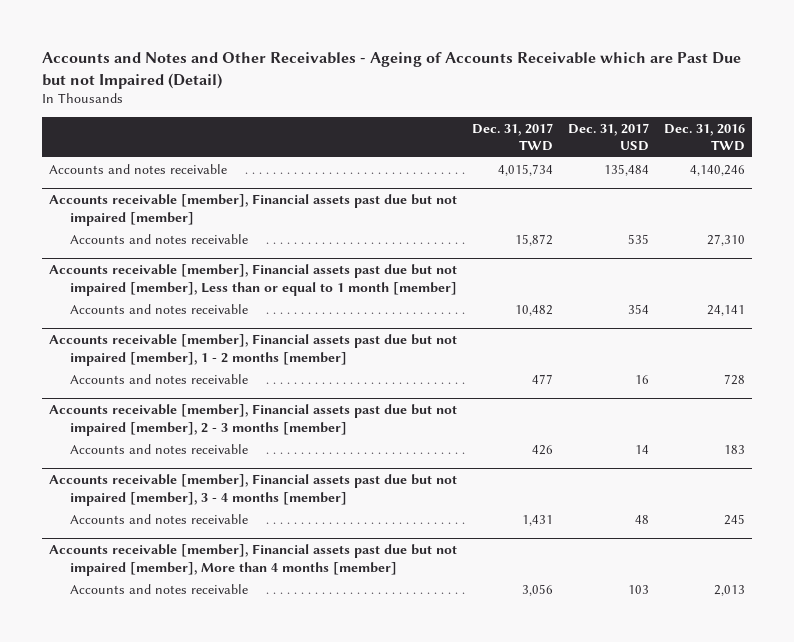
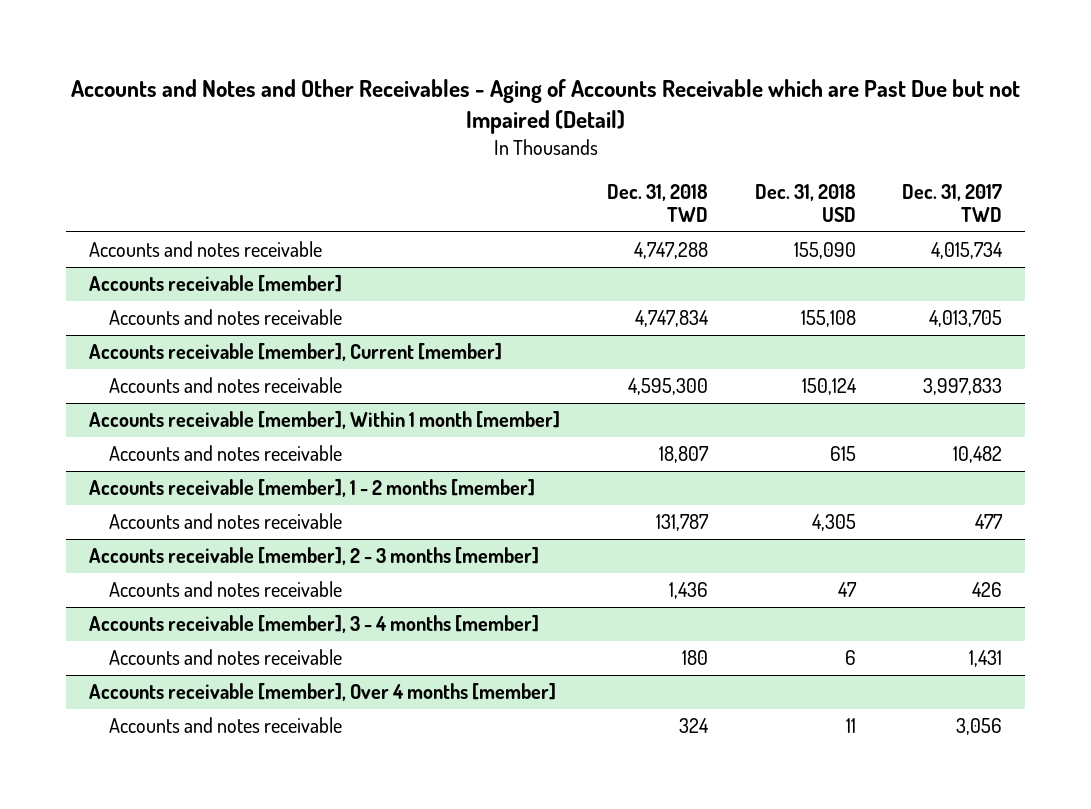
- Accounts and Notes and Other Receivables - Ageing of Accounts Receivable which are Past Due but not Impaired (Detail)
+ Accounts and Notes and Other Receivables - Aging of Accounts Receivable which are Past Due but not Impaired (Detail)
- | Dec. 31, 2017 TWD | Dec. 31, 2017 USD | Dec. 31, 2016 TWD
+ | Dec. 31, 2018 TWD | Dec. 31, 2018 USD | Dec. 31, 2017 TWD
- Accounts receivable [member], Financial assets past due but not impaired [member]
- Accounts and notes receivable | 15,872 | 535 | 27,310
- Accounts receivable [member], Financial assets past due but not impaired [member], Less than or equal to 1 month [member]
+ Accounts receivable [member]
+ Accounts and notes receivable | 4,747,834 | 155,108 | 4,013,705
+ Accounts receivable [member], Current [member]
+ Accounts and notes receivable | 4,595,300 | 150,124 | 3,997,833
+ Accounts receivable [member], Within 1 month [member]
- Accounts receivable [member], Financial assets past due but not impaired [member], 1 - 2 months [member]
+ Accounts receivable [member], 1 - 2 months [member]
- Accounts receivable [member], Financial assets past due but not impaired [member], 2 - 3 months [member]
+ Accounts receivable [member], 2 - 3 months [member]
- Accounts receivable [member], Financial assets past due but not impaired [member], 3 - 4 months [member]
+ Accounts receivable [member], 3 - 4 months [member]
- Accounts receivable [member], Financial assets past due but not impaired [member], More than 4 months [member]
+ Accounts receivable [member], Over 4 months [member]

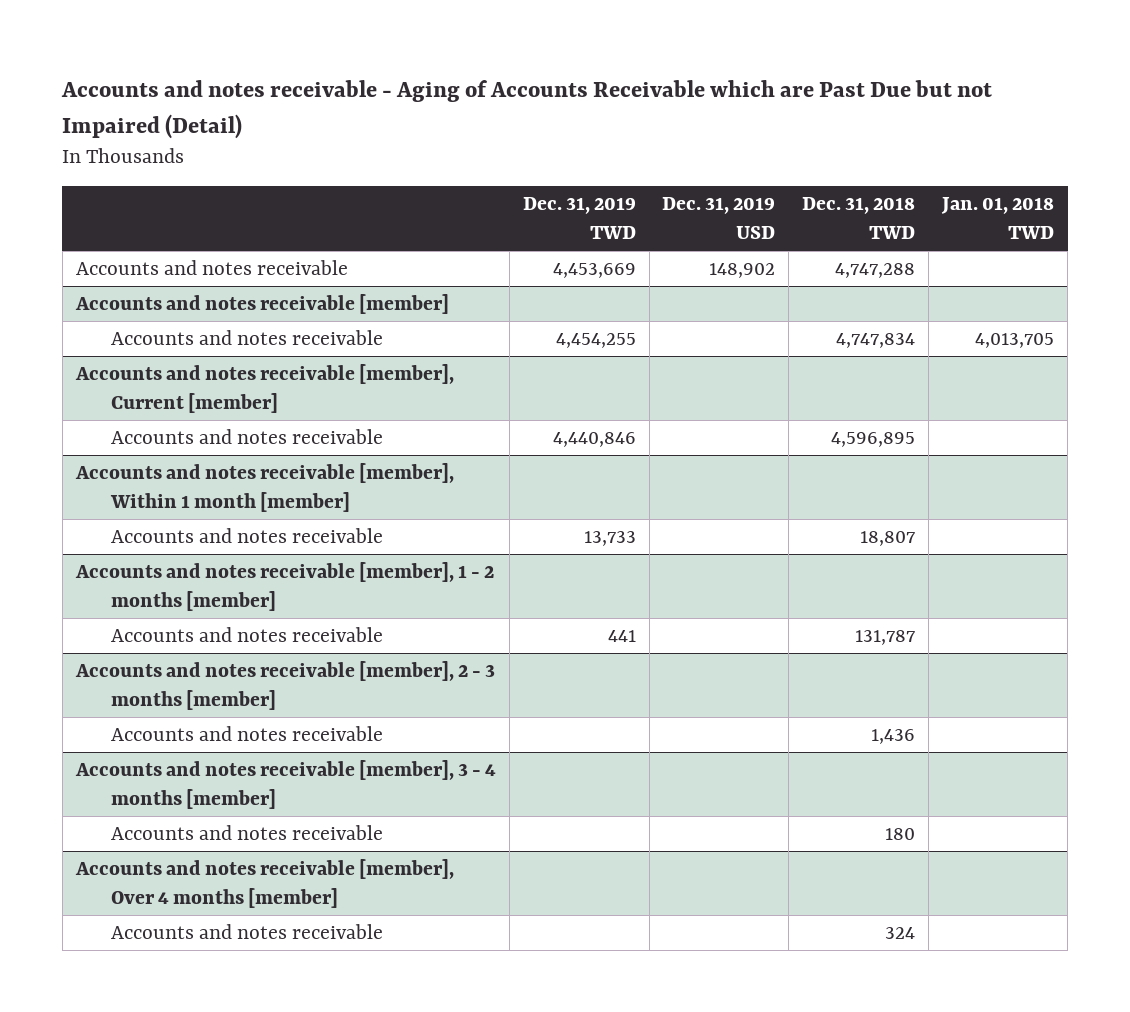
- Accounts and Notes and Other Receivables - Aging of Accounts Receivable which are Past Due but not Impaired (Detail)
+ Accounts and notes receivable - Aging of Accounts Receivable which are Past Due but not Impaired (Detail)
- | Dec. 31, 2018 TWD | Dec. 31, 2018 USD | Dec. 31, 2017 TWD
+ | Dec. 31, 2019 TWD | Dec. 31, 2019 USD | Dec. 31, 2018 TWD | Jan. 01, 2018 TWD
- Accounts receivable [member]
+ Accounts and notes receivable [member]
- Accounts receivable [member], Current [member]
- Accounts and notes receivable | 4,595,300 | 150,124 | 3,997,833
- Accounts receivable [member], Within 1 month [member]
+ Accounts and notes receivable [member], Current [member]
+ Accounts and notes receivable | 4,440,846 | | 4,596,895 |
+ Accounts and notes receivable [member], Within 1 month [member]
- Accounts receivable [member], 1 - 2 months [member]
+ Accounts and notes receivable [member], 1 - 2 months [member]
- Accounts receivable [member], 2 - 3 months [member]
+ Accounts and notes receivable [member], 2 - 3 months [member]
- Accounts receivable [member], 3 - 4 months [member]
+ Accounts and notes receivable [member], 3 - 4 months [member]
- Accounts receivable [member], Over 4 months [member]
+ Accounts and notes receivable [member], Over 4 months [member]

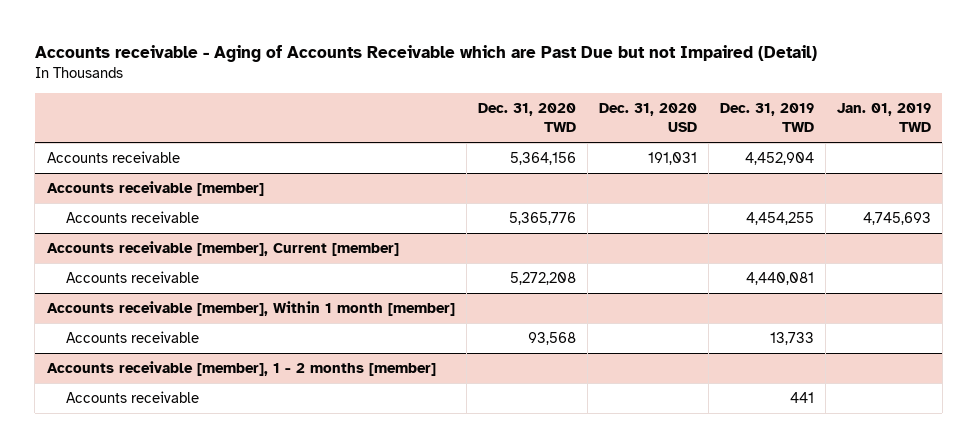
- Accounts and notes receivable - Aging of Accounts Receivable which are Past Due but not Impaired (Detail)
+ Accounts receivable - Aging of Accounts Receivable which are Past Due but not Impaired (Detail)
- | Dec. 31, 2019 TWD | Dec. 31, 2019 USD | Dec. 31, 2018 TWD | Jan. 01, 2018 TWD
+ | Dec. 31, 2020 TWD | Dec. 31, 2020 USD | Dec. 31, 2019 TWD | Jan. 01, 2019 TWD
- Accounts and notes receivable | 4,453,669 | 148,902 | 4,747,288 |
- Accounts and notes receivable [member]
- Accounts and notes receivable | 4,454,255 | | 4,747,834 | 4,013,705
- Accounts and notes receivable [member], Current [member]
- Accounts and notes receivable | 4,440,846 | | 4,596,895 |
- Accounts and notes receivable [member], Within 1 month [member]
- Accounts and notes receivable | 13,733 | | 18,807 |
- Accounts and notes receivable [member], 1 - 2 months [member]
- Accounts and notes receivable | 441 | | 131,787 |
- Accounts and notes receivable [member], 2 - 3 months [member]
- Accounts and notes receivable | | | 1,436 |
- Accounts and notes receivable [member], 3 - 4 months [member]
- Accounts and notes receivable | | | 180 |
- Accounts and notes receivable [member], Over 4 months [member]
- Accounts and notes receivable | | | 324 |
+ Accounts receivable | 5,364,156 | 191,031 | 4,452,904 |
+ Accounts receivable [member]
+ Accounts receivable | 5,365,776 | | 4,454,255 | 4,745,693
+ Accounts receivable [member], Current [member]
+ Accounts receivable | 5,272,208 | | 4,440,081 |
+ Accounts receivable [member], Within 1 month [member]
+ Accounts receivable | 93,568 | | 13,733 |
+ Accounts receivable [member], 1 - 2 months [member]
+ Accounts receivable | | | 441 |

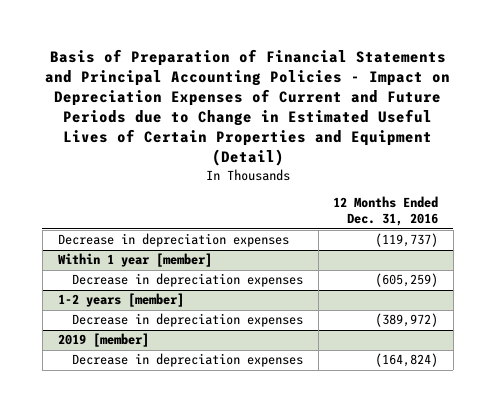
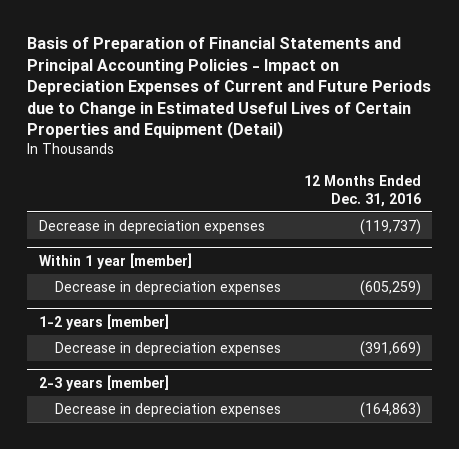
@ 1-2 years [member]
- Decrease in depreciation expenses | (389,972)
- 2019 [member]
- Decrease in depreciation expenses | (164,824)
@ 1-2 years [member]
+ Decrease in depreciation expenses | (391,669)
+ 2-3 years [member]
+ Decrease in depreciation expenses | (164,863)

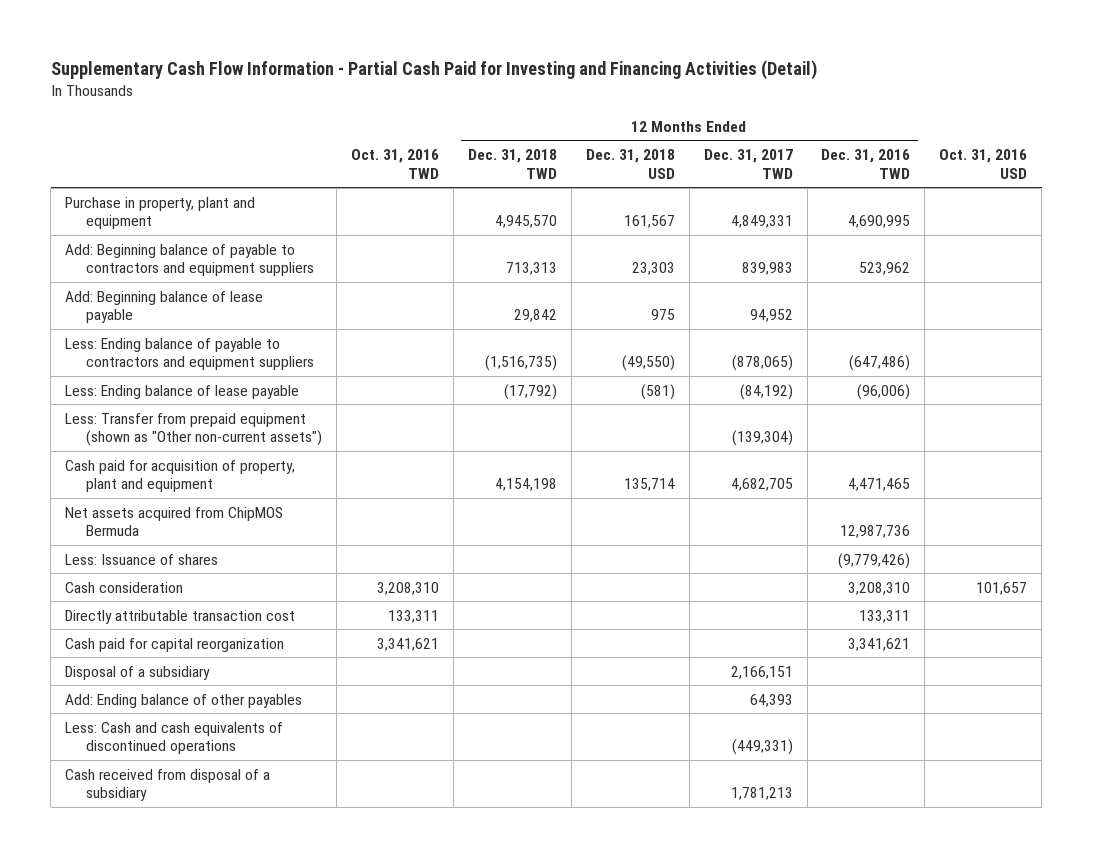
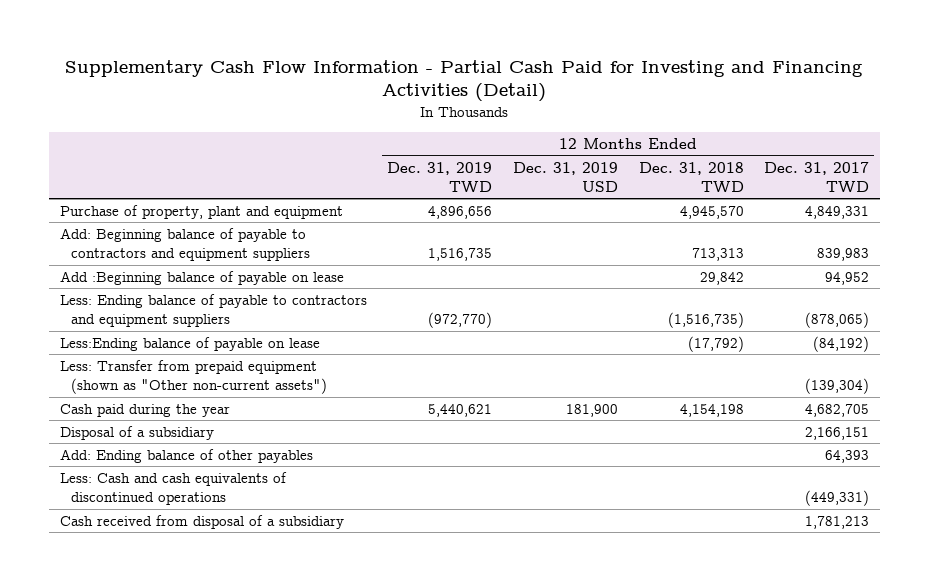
- | Oct. 31, 2016 TWD | 12 Months Ended Dec. 31, 2018 TWD | 12 Months Ended Dec. 31, 2018 USD | 12 Months Ended Dec. 31, 2017 TWD | 12 Months Ended Dec. 31, 2016 TWD | Oct. 31, 2016 USD
+ | 12 Months Ended Dec. 31, 2019 TWD | 12 Months Ended Dec. 31, 2019 USD | 12 Months Ended Dec. 31, 2018 TWD | 12 Months Ended Dec. 31, 2017 TWD
- Purchase in property, plant and equipment | | 4,945,570 | 161,567 | 4,849,331 | 4,690,995 |
+ Purchase of property, plant and equipment | 4,896,656 | | 4,945,570 | 4,849,331
- Add: Beginning balance of lease payable | | 29,842 | 975 | 94,952 | |
+ Add :Beginning balance of payable on lease | | | 29,842 | 94,952
- Less: Ending balance of lease payable | | (17,792) | (581) | (84,192) | (96,006) |
+ Less:Ending balance of payable on lease | | | (17,792) | (84,192)
- Cash paid for acquisition of property, plant and equipment | | 4,154,198 | 135,714 | 4,682,705 | 4,471,465 |
- Net assets acquired from ChipMOS Bermuda | | | | | 12,987,736 |
- Less: Issuance of shares | | | | | (9,779,426) |
- Cash consideration | 3,208,310 | | | | 3,208,310 | 101,657
- Directly attributable transaction cost | 133,311 | | | | 133,311 |
- Cash paid for capital reorganization | 3,341,621 | | | | 3,341,621 |
+ Cash paid during the year | 5,440,621 | 181,900 | 4,154,198 | 4,682,705

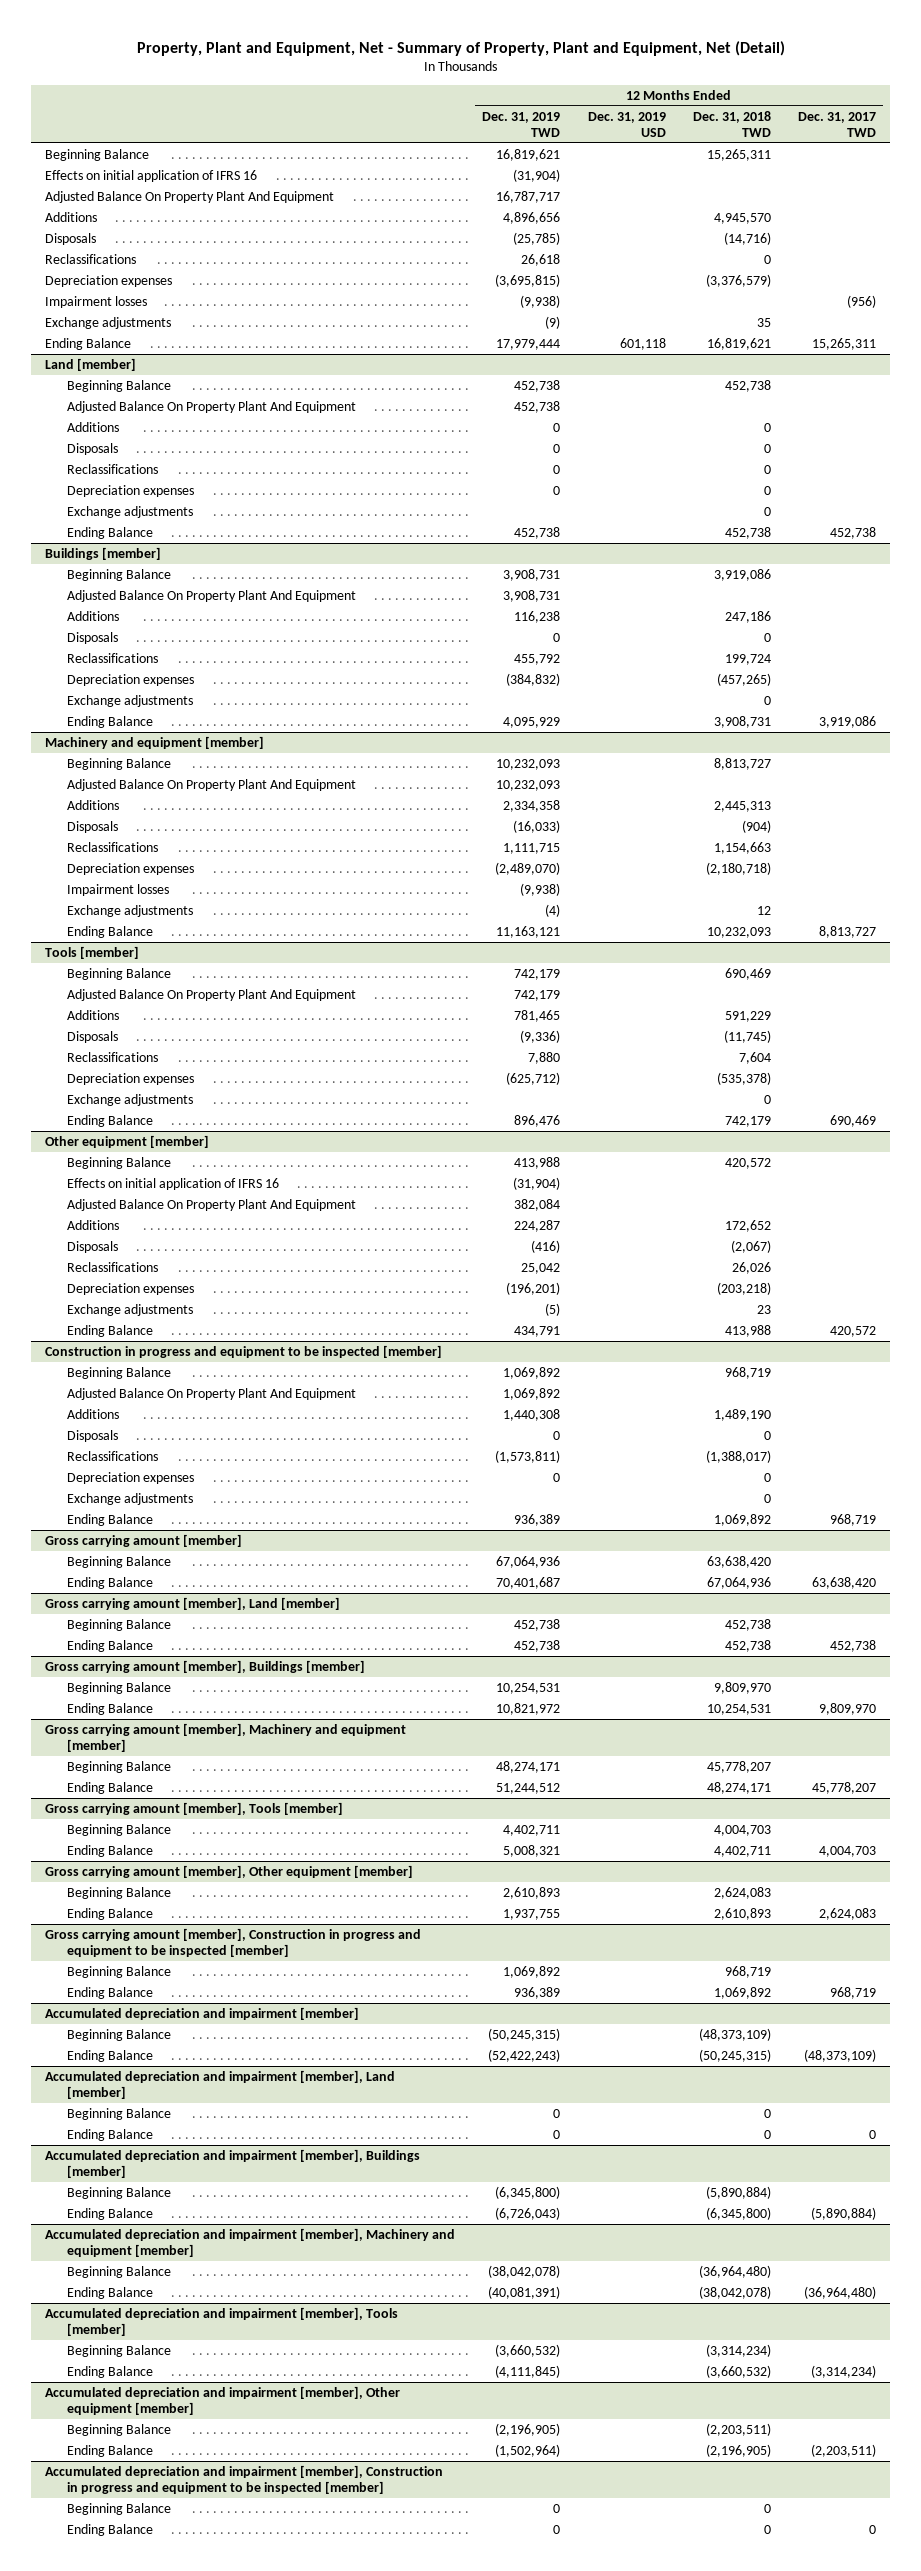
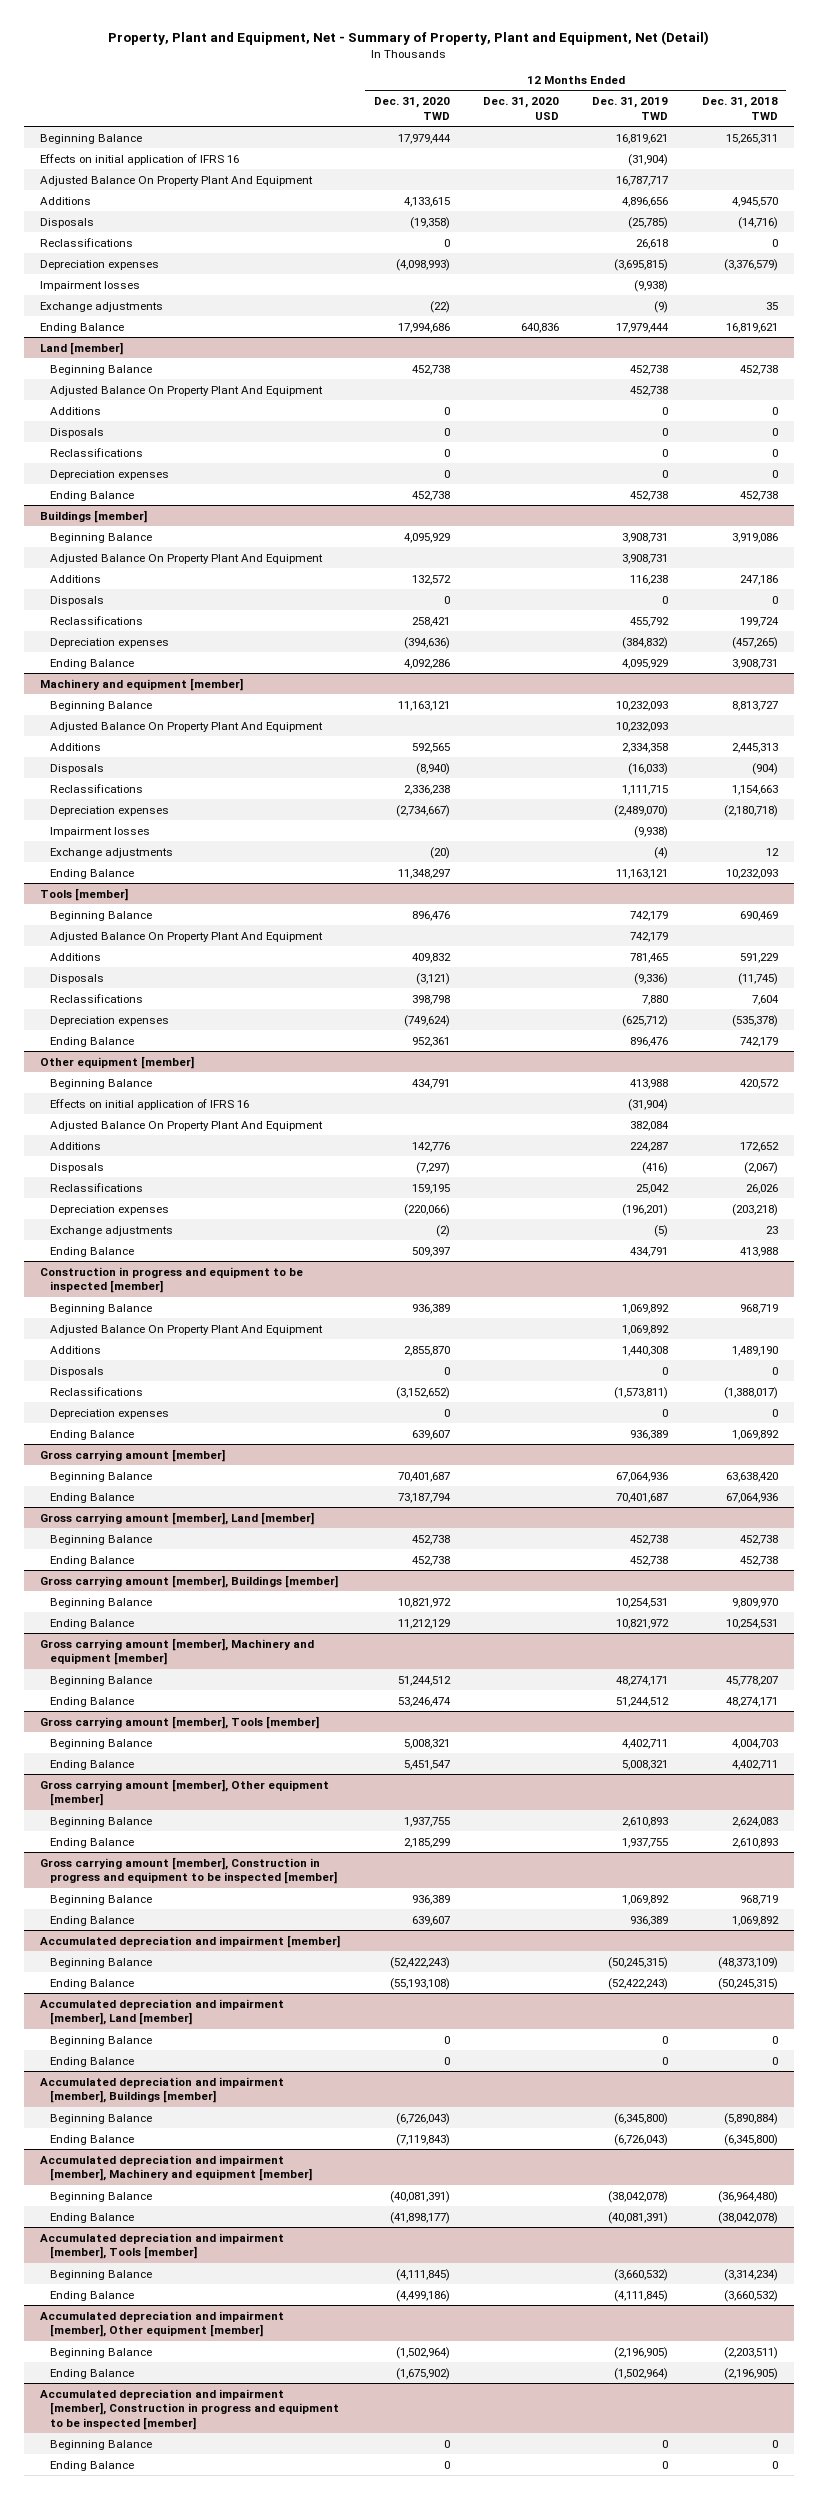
- | 12 Months Ended Dec. 31, 2019 TWD | 12 Months Ended Dec. 31, 2019 USD | 12 Months Ended Dec. 31, 2018 TWD | 12 Months Ended Dec. 31, 2017 TWD
+ | 12 Months Ended Dec. 31, 2020 TWD | 12 Months Ended Dec. 31, 2020 USD | 12 Months Ended Dec. 31, 2019 TWD | 12 Months Ended Dec. 31, 2018 TWD
@ Land [member]
- Exchange adjustments | | | 0 |
@ Buildings [member]
- Exchange adjustments | | | 0 |
@ Tools [member]
- Exchange adjustments | | | 0 |
@ Construction in progress and equipment to be inspected [member]
- Exchange adjustments | | | 0 |

